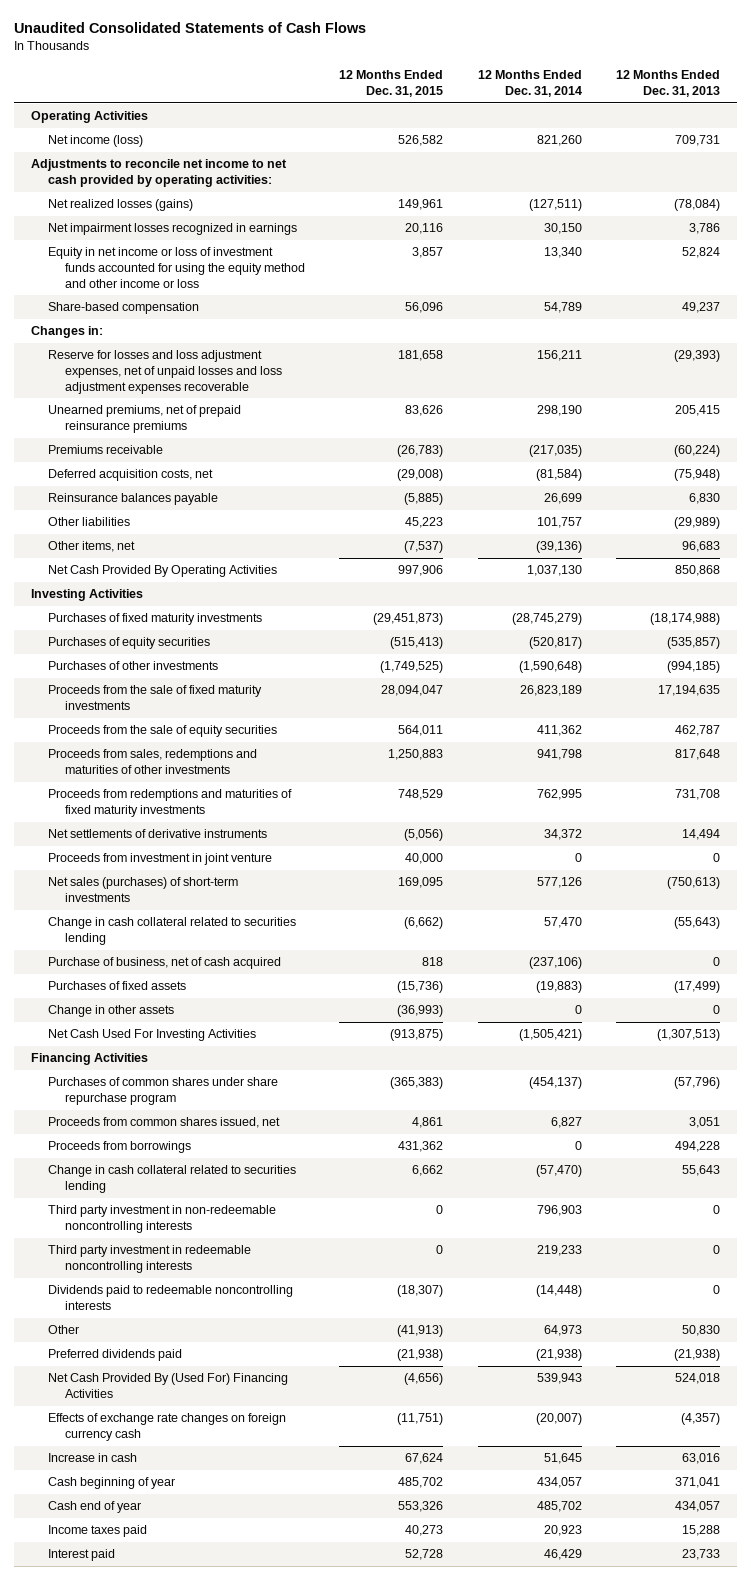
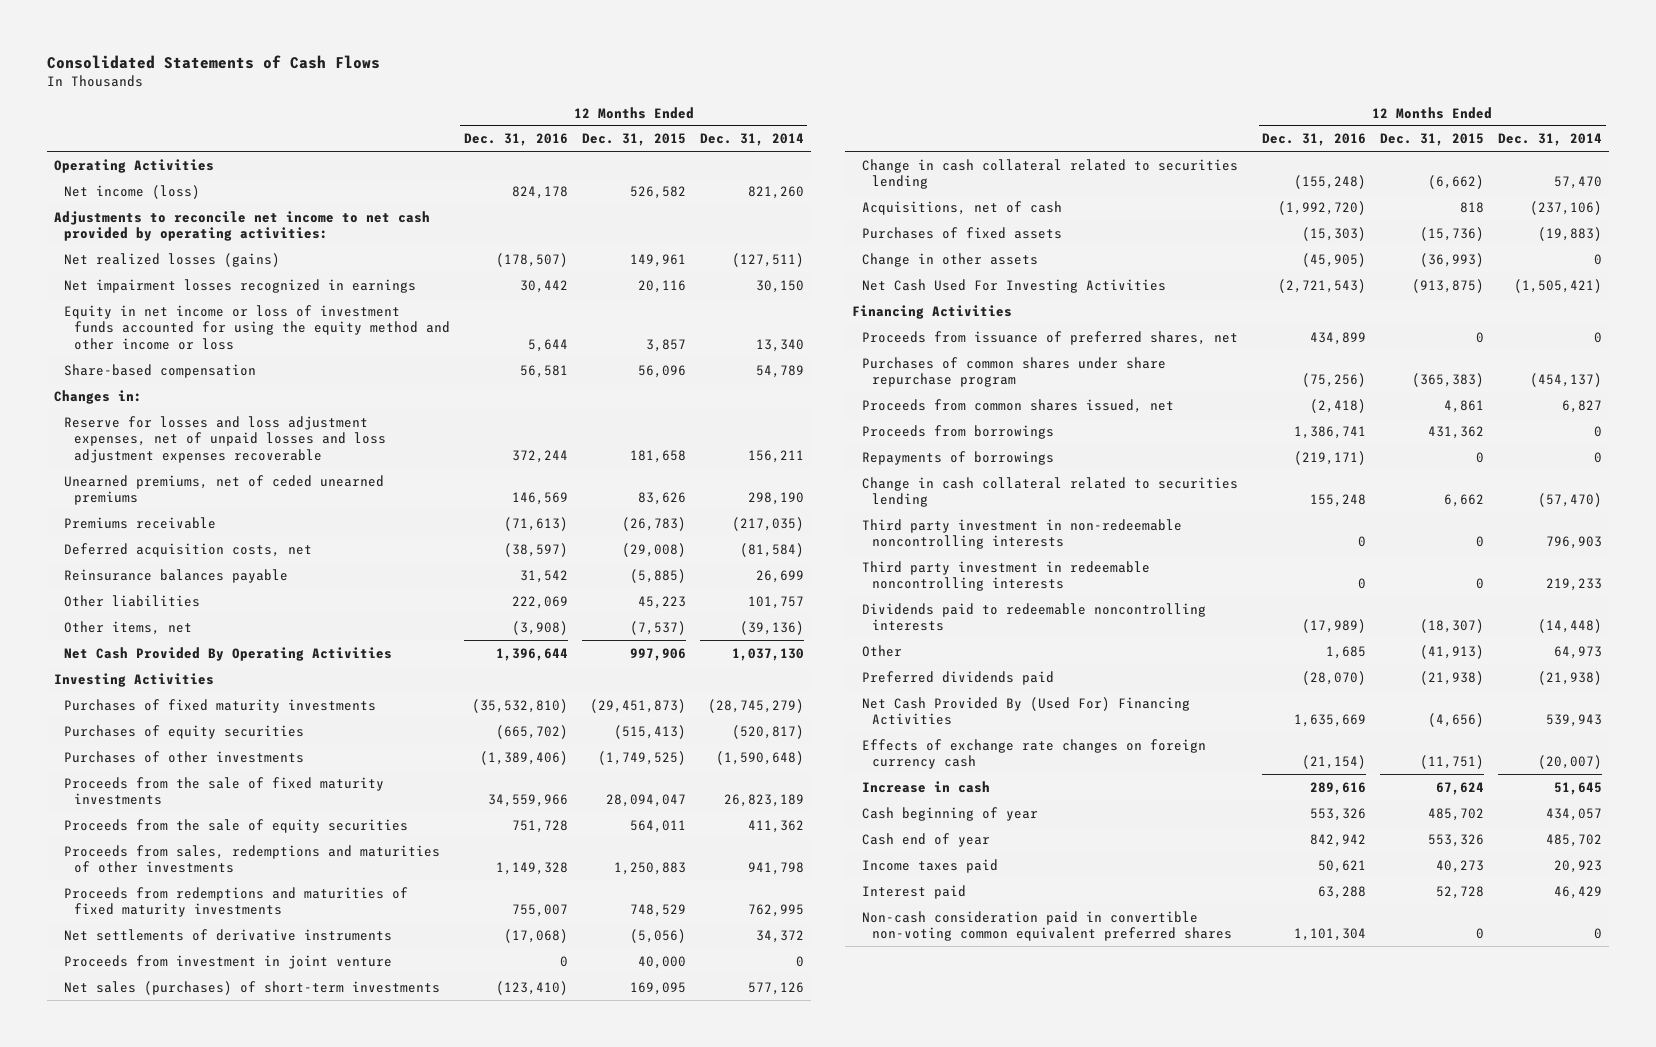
- Unaudited Consolidated Statements of Cash Flows
+ Consolidated Statements of Cash Flows
- | 12 Months Ended Dec. 31, 2015 | 12 Months Ended Dec. 31, 2014 | 12 Months Ended Dec. 31, 2013
+ | 12 Months Ended Dec. 31, 2016 | 12 Months Ended Dec. 31, 2015 | 12 Months Ended Dec. 31, 2014
- Unearned premiums, net of prepaid reinsurance premiums | 83,626 | 298,190 | 205,415
+ Unearned premiums, net of ceded unearned premiums | 146,569 | 83,626 | 298,190
- Purchase of business, net of cash acquired | 818 | (237,106) | 0
+ Acquisitions, net of cash | (1,992,720) | 818 | (237,106)
+ Proceeds from issuance of preferred shares, net | 434,899 | 0 | 0
+ Repayments of borrowings | (219,171) | 0 | 0
+ Non-cash consideration paid in convertible non-voting common equivalent preferred shares | 1,101,304 | 0 | 0

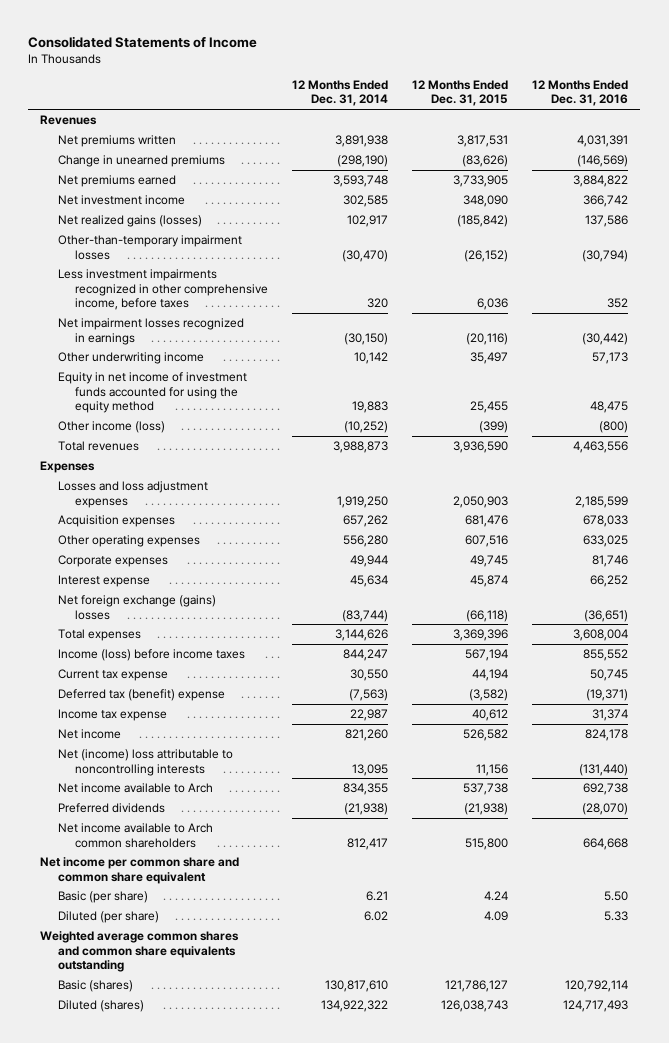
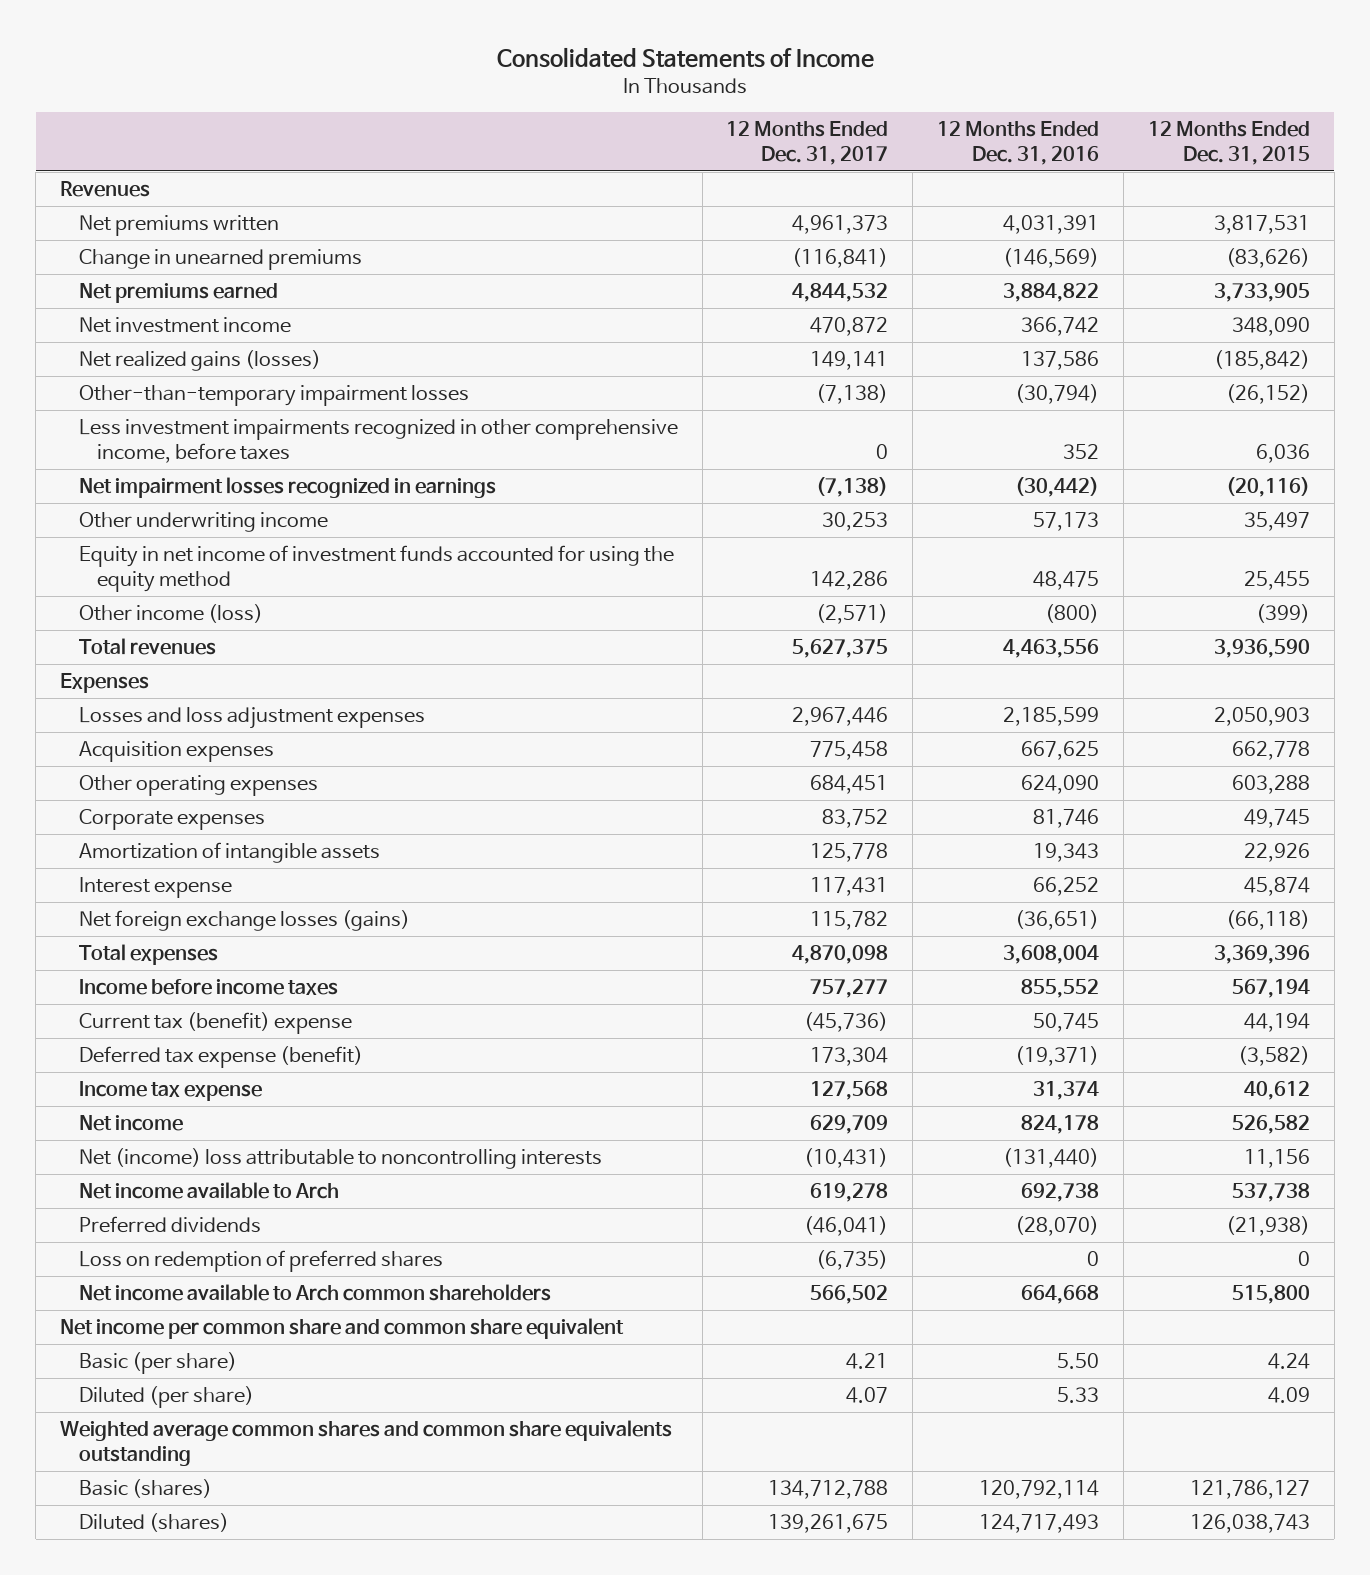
- | 12 Months Ended Dec. 31, 2014 | 12 Months Ended Dec. 31, 2015 | 12 Months Ended Dec. 31, 2016
+ | 12 Months Ended Dec. 31, 2017 | 12 Months Ended Dec. 31, 2016 | 12 Months Ended Dec. 31, 2015
- Acquisition expenses | 657,262 | 681,476 | 678,033
- Other operating expenses | 556,280 | 607,516 | 633,025
+ Acquisition expenses | 775,458 | 667,625 | 662,778
+ Other operating expenses | 684,451 | 624,090 | 603,288
+ Amortization of intangible assets | 125,778 | 19,343 | 22,926
- Net foreign exchange (gains) losses | (83,744) | (66,118) | (36,651)
+ Net foreign exchange losses (gains) | 115,782 | (36,651) | (66,118)
- Income (loss) before income taxes | 844,247 | 567,194 | 855,552
- Current tax expense | 30,550 | 44,194 | 50,745
- Deferred tax (benefit) expense | (7,563) | (3,582) | (19,371)
+ Income before income taxes | 757,277 | 855,552 | 567,194
+ Current tax (benefit) expense | (45,736) | 50,745 | 44,194
+ Deferred tax expense (benefit) | 173,304 | (19,371) | (3,582)
+ Loss on redemption of preferred shares | (6,735) | 0 | 0

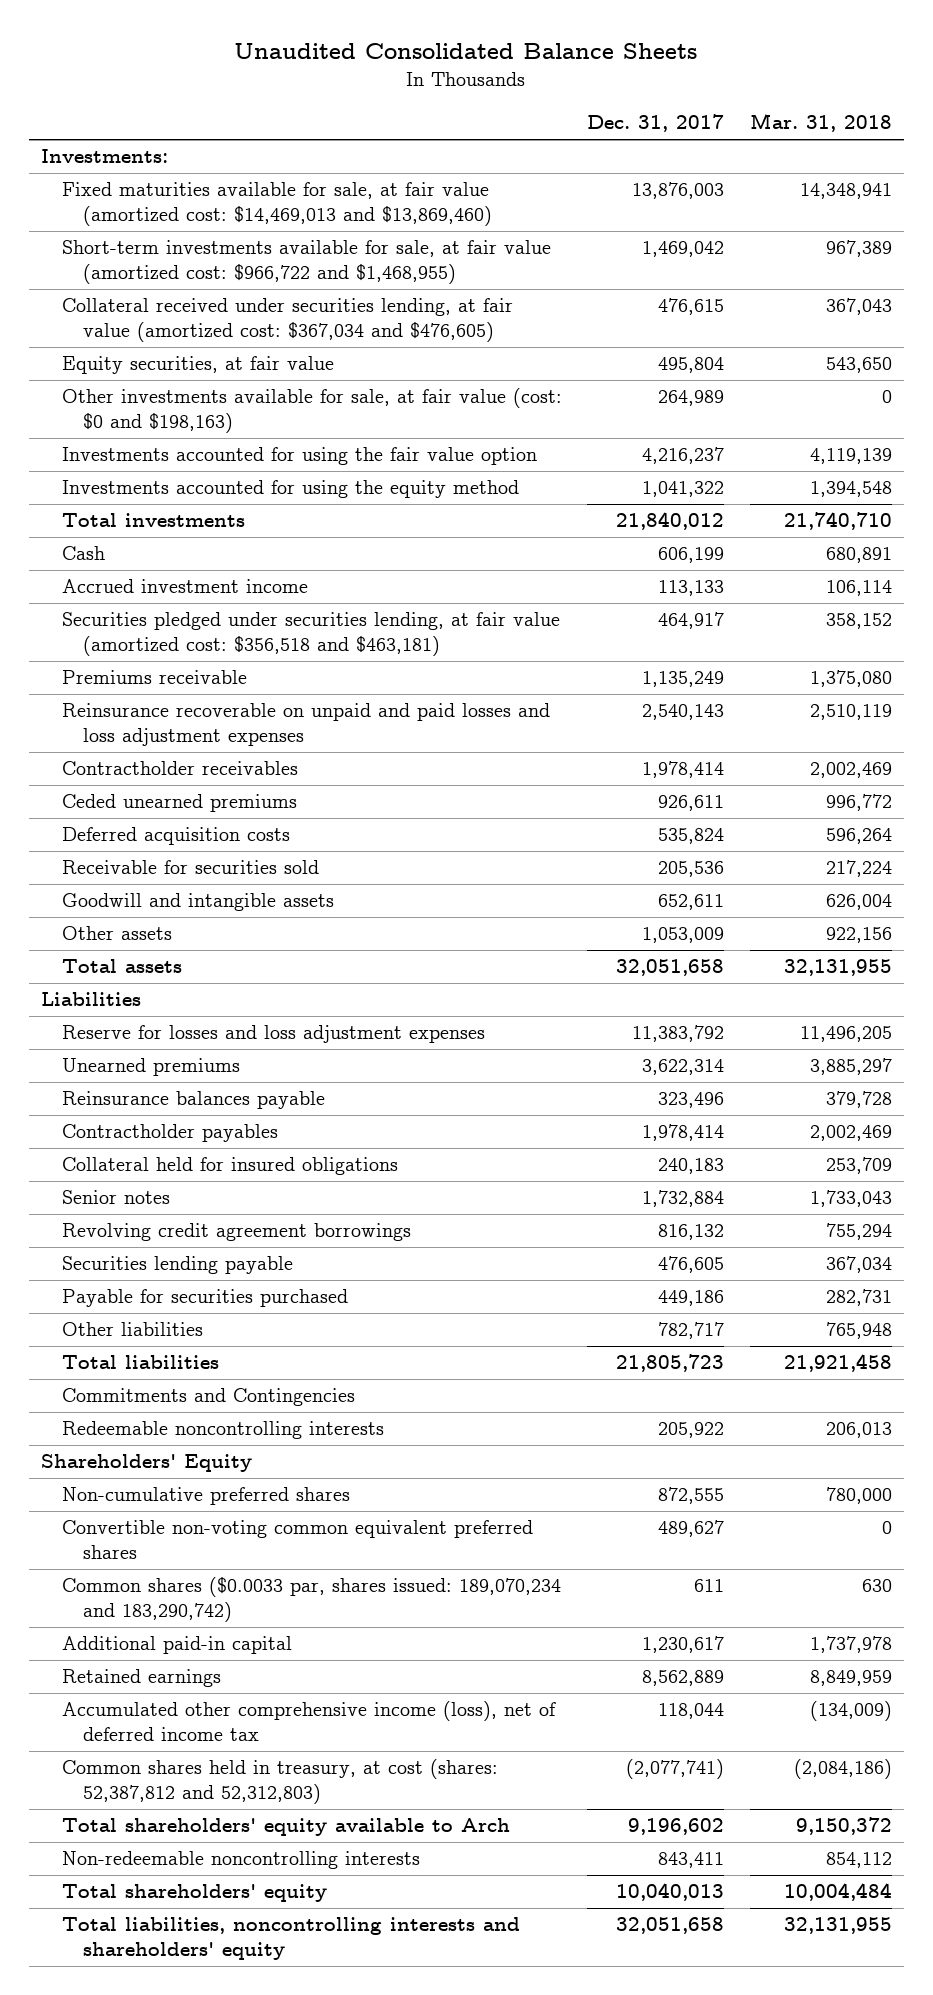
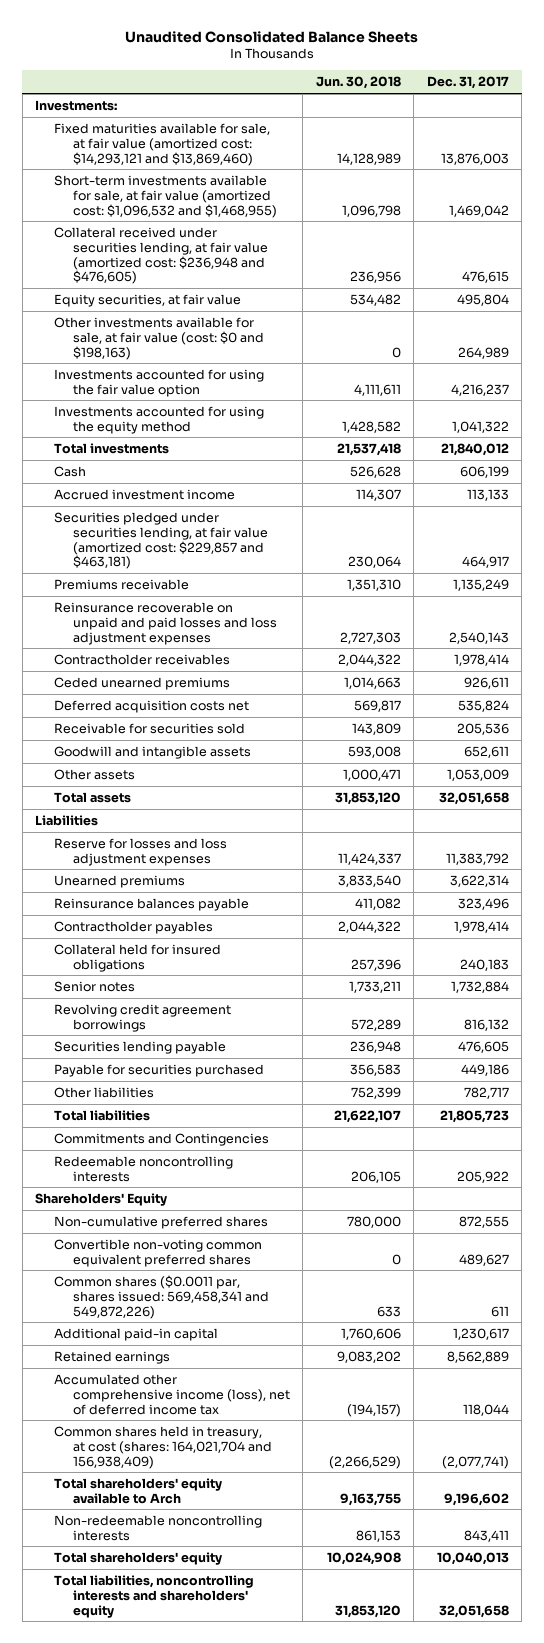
- | Dec. 31, 2017 | Mar. 31, 2018
+ | Jun. 30, 2018 | Dec. 31, 2017
- Fixed maturities available for sale, at fair value (amortized cost: $14,469,013 and $13,869,460) | 13,876,003 | 14,348,941
- Short-term investments available for sale, at fair value (amortized cost: $966,722 and $1,468,955) | 1,469,042 | 967,389
- Collateral received under securities lending, at fair value (amortized cost: $367,034 and $476,605) | 476,615 | 367,043
+ Fixed maturities available for sale, at fair value (amortized cost: $14,293,121 and $13,869,460) | 14,128,989 | 13,876,003
+ Short-term investments available for sale, at fair value (amortized cost: $1,096,532 and $1,468,955) | 1,096,798 | 1,469,042
+ Collateral received under securities lending, at fair value (amortized cost: $236,948 and $476,605) | 236,956 | 476,615
- Securities pledged under securities lending, at fair value (amortized cost: $356,518 and $463,181) | 464,917 | 358,152
+ Securities pledged under securities lending, at fair value (amortized cost: $229,857 and $463,181) | 230,064 | 464,917
- Deferred acquisition costs | 535,824 | 596,264
+ Deferred acquisition costs net | 569,817 | 535,824
- Common shares ($0.0033 par, shares issued: 189,070,234 and 183,290,742) | 611 | 630
+ Common shares ($0.0011 par, shares issued: 569,458,341 and 549,872,226) | 633 | 611
- Common shares held in treasury, at cost (shares: 52,387,812 and 52,312,803) | (2,077,741) | (2,084,186)
+ Common shares held in treasury, at cost (shares: 164,021,704 and 156,938,409) | (2,266,529) | (2,077,741)

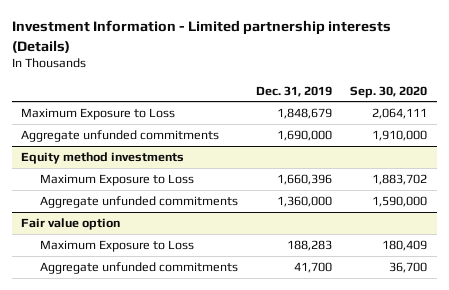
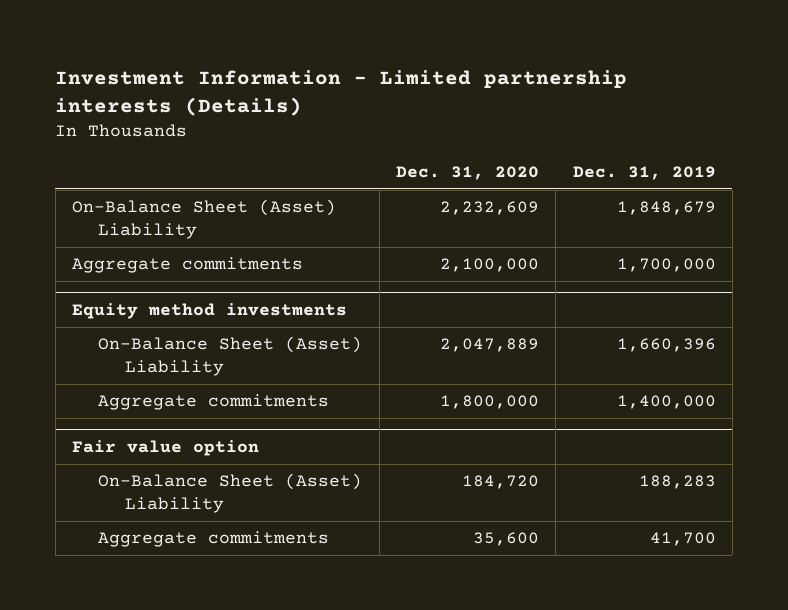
- | Dec. 31, 2019 | Sep. 30, 2020
+ | Dec. 31, 2020 | Dec. 31, 2019
- Maximum Exposure to Loss | 1,848,679 | 2,064,111
- Aggregate unfunded commitments | 1,690,000 | 1,910,000
+ On-Balance Sheet (Asset) Liability | 2,232,609 | 1,848,679
+ Aggregate commitments | 2,100,000 | 1,700,000
@ Equity method investments
- Maximum Exposure to Loss | 1,660,396 | 1,883,702
- Aggregate unfunded commitments | 1,360,000 | 1,590,000
+ On-Balance Sheet (Asset) Liability | 2,047,889 | 1,660,396
+ Aggregate commitments | 1,800,000 | 1,400,000
@ Fair value option
- Maximum Exposure to Loss | 188,283 | 180,409
- Aggregate unfunded commitments | 41,700 | 36,700
+ On-Balance Sheet (Asset) Liability | 184,720 | 188,283
+ Aggregate commitments | 35,600 | 41,700

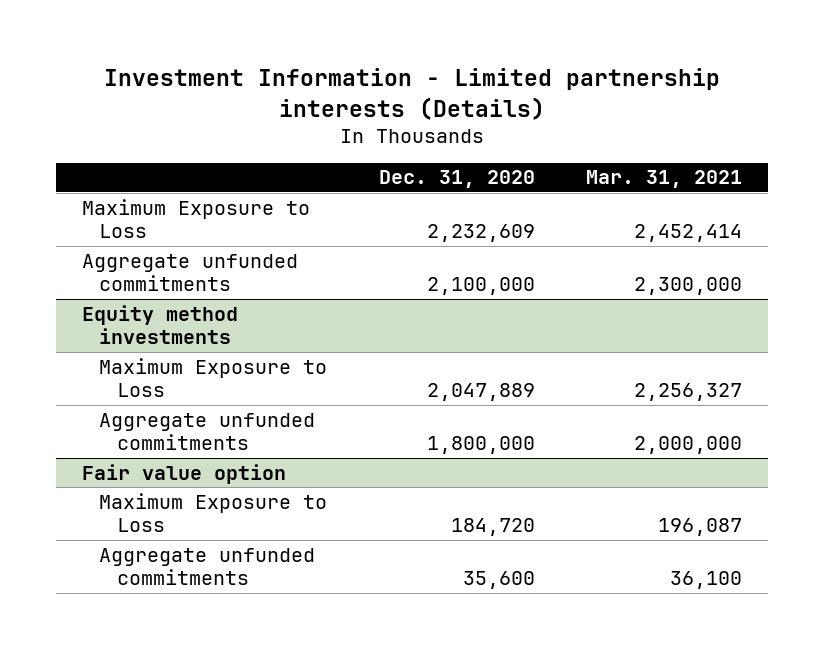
- | Dec. 31, 2020 | Dec. 31, 2019
+ | Dec. 31, 2020 | Mar. 31, 2021
- On-Balance Sheet (Asset) Liability | 2,232,609 | 1,848,679
- Aggregate commitments | 2,100,000 | 1,700,000
+ Maximum Exposure to Loss | 2,232,609 | 2,452,414
+ Aggregate unfunded commitments | 2,100,000 | 2,300,000
@ Equity method investments
- On-Balance Sheet (Asset) Liability | 2,047,889 | 1,660,396
- Aggregate commitments | 1,800,000 | 1,400,000
+ Maximum Exposure to Loss | 2,047,889 | 2,256,327
+ Aggregate unfunded commitments | 1,800,000 | 2,000,000
@ Fair value option
- On-Balance Sheet (Asset) Liability | 184,720 | 188,283
- Aggregate commitments | 35,600 | 41,700
+ Maximum Exposure to Loss | 184,720 | 196,087
+ Aggregate unfunded commitments | 35,600 | 36,100

